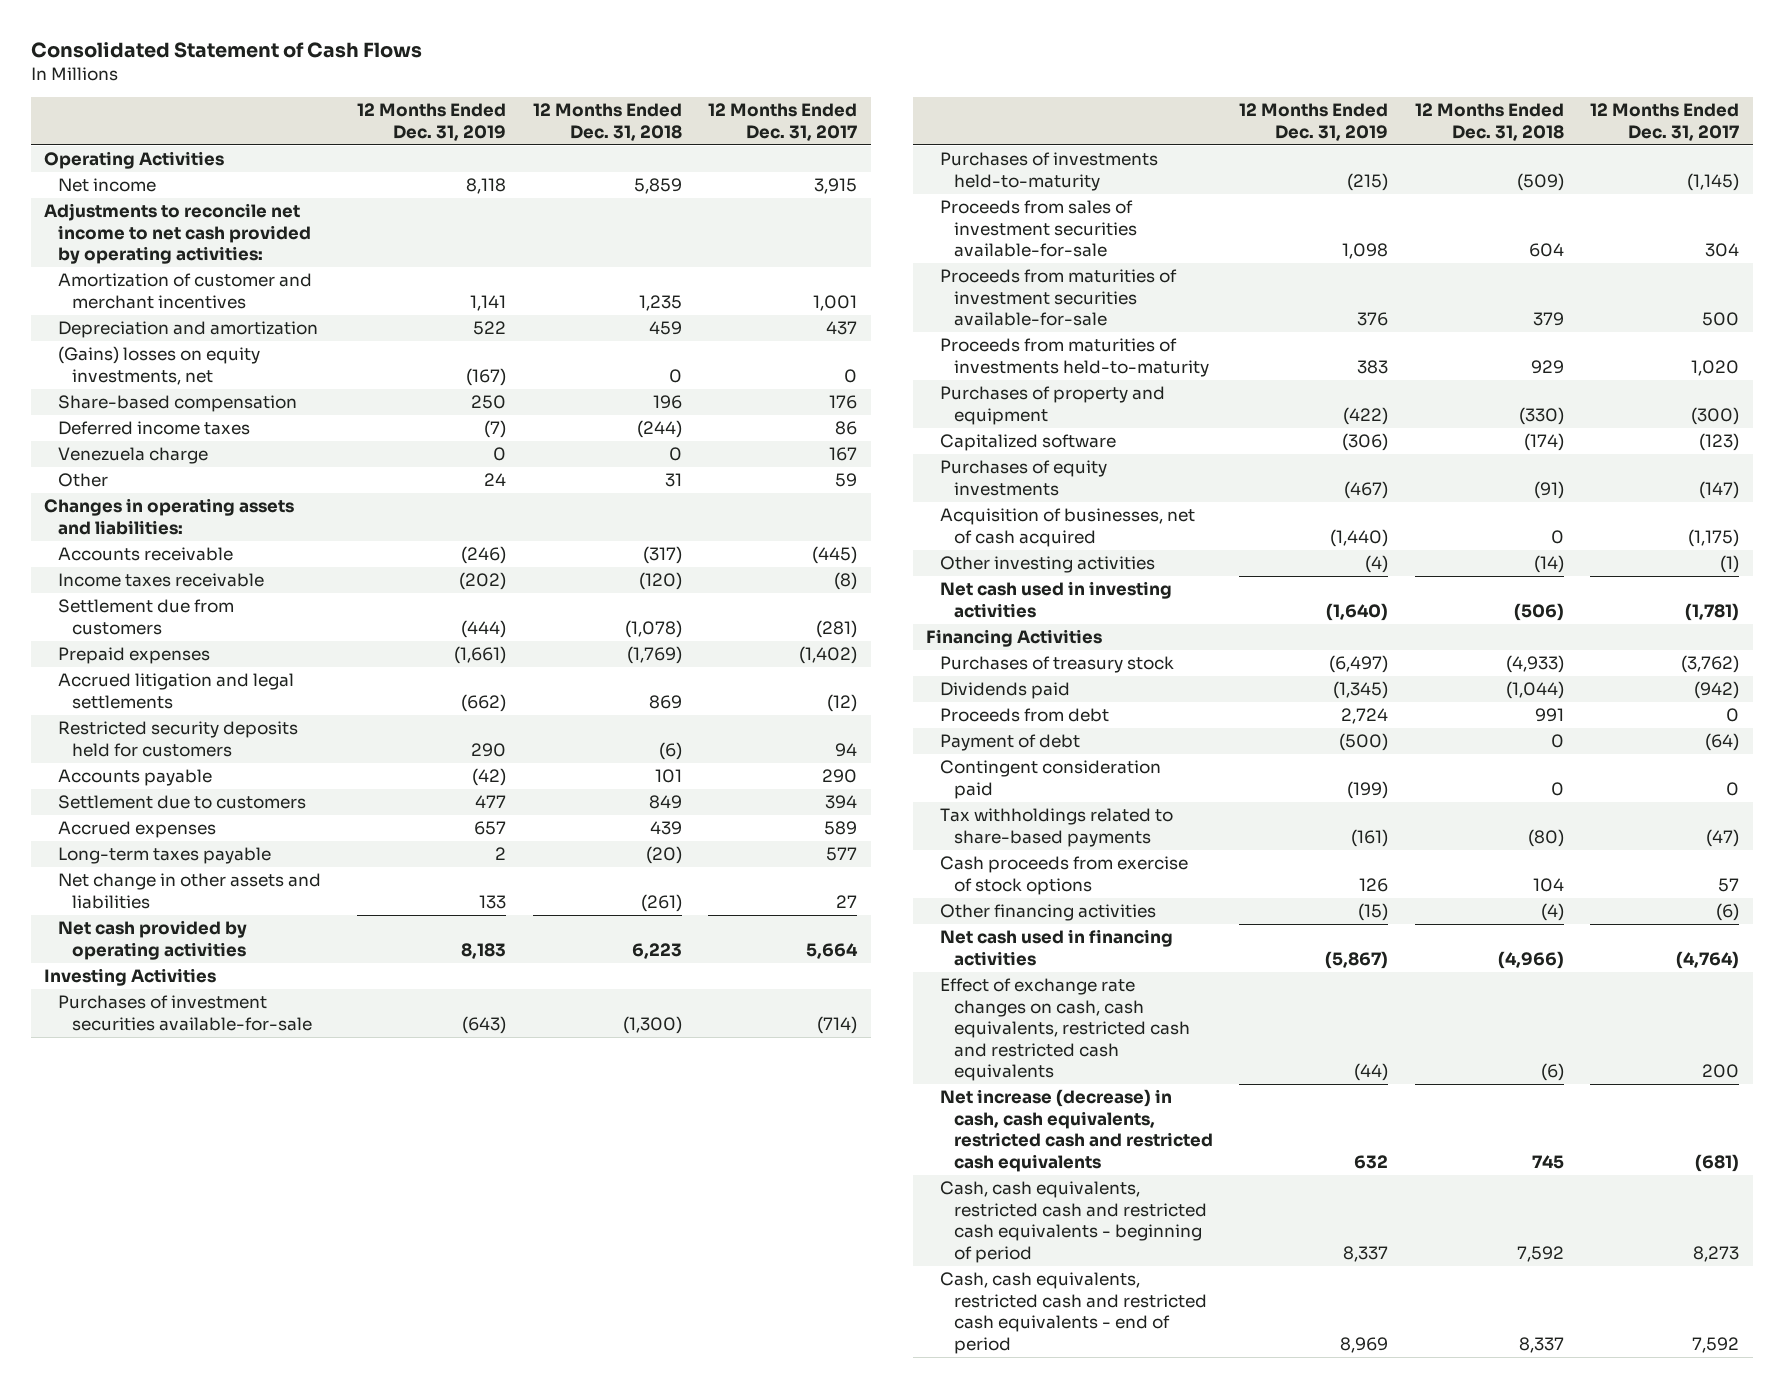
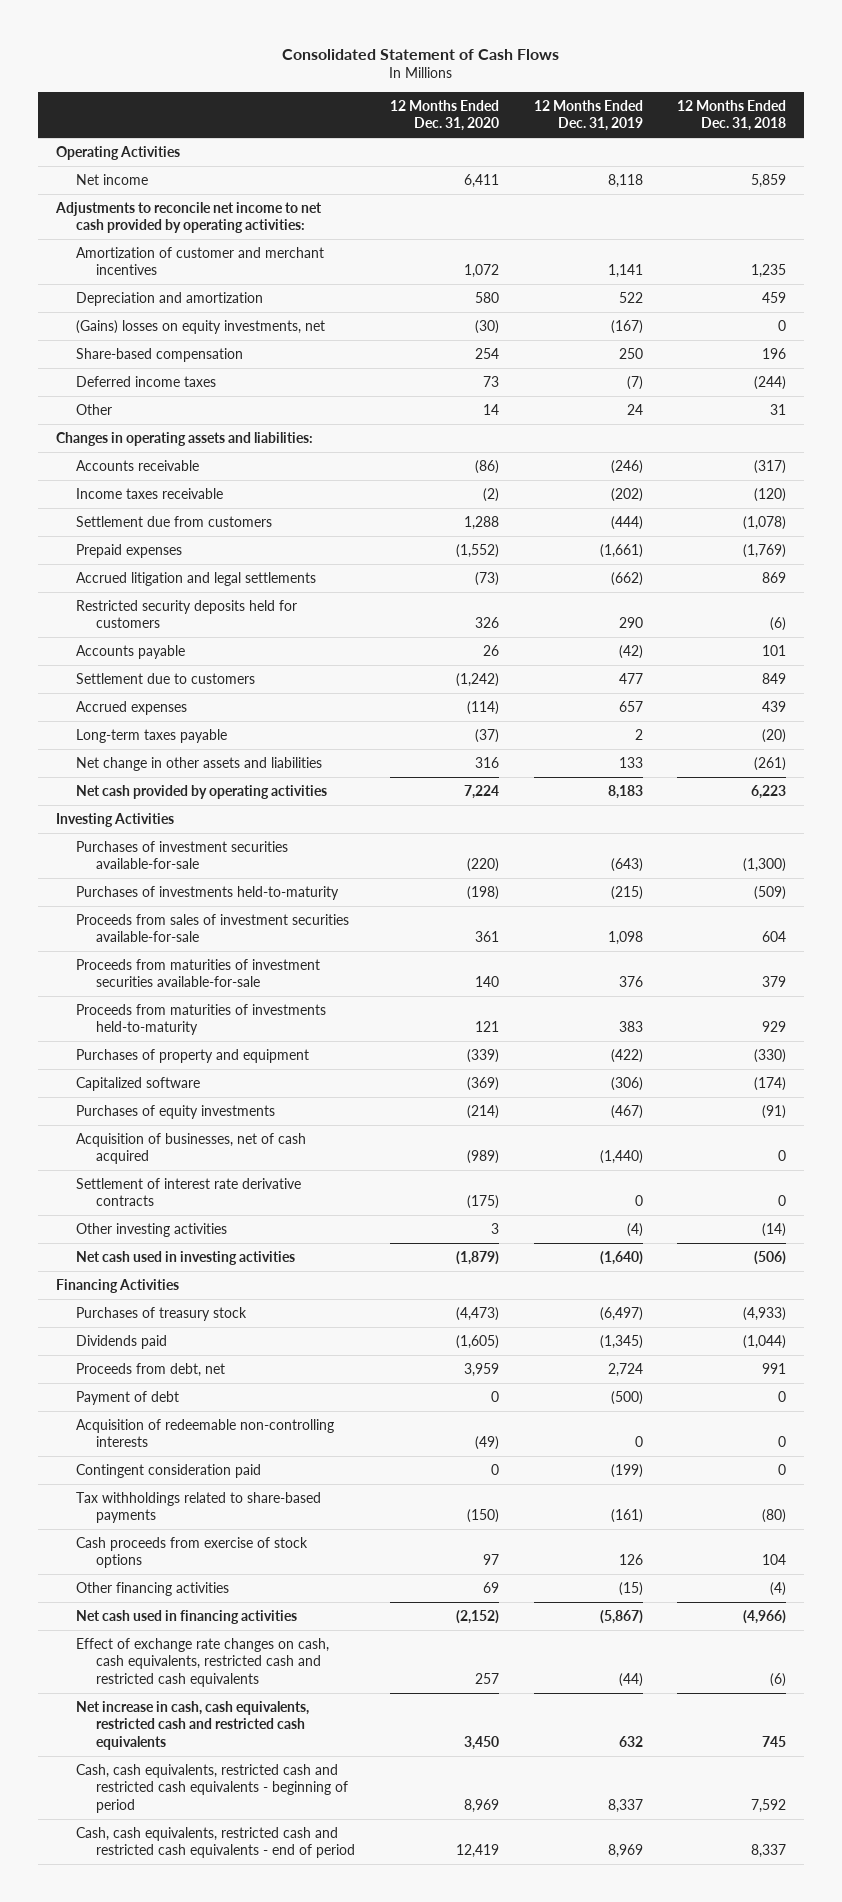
- | 12 Months Ended Dec. 31, 2019 | 12 Months Ended Dec. 31, 2018 | 12 Months Ended Dec. 31, 2017
+ | 12 Months Ended Dec. 31, 2020 | 12 Months Ended Dec. 31, 2019 | 12 Months Ended Dec. 31, 2018
- Venezuela charge | 0 | 0 | 167
+ Settlement of interest rate derivative contracts | (175) | 0 | 0
- Proceeds from debt | 2,724 | 991 | 0
+ Proceeds from debt, net | 3,959 | 2,724 | 991
+ Acquisition of redeemable non-controlling interests | (49) | 0 | 0
- Net increase (decrease) in cash, cash equivalents, restricted cash and restricted cash equivalents | 632 | 745 | (681)
+ Net increase in cash, cash equivalents, restricted cash and restricted cash equivalents | 3,450 | 632 | 745

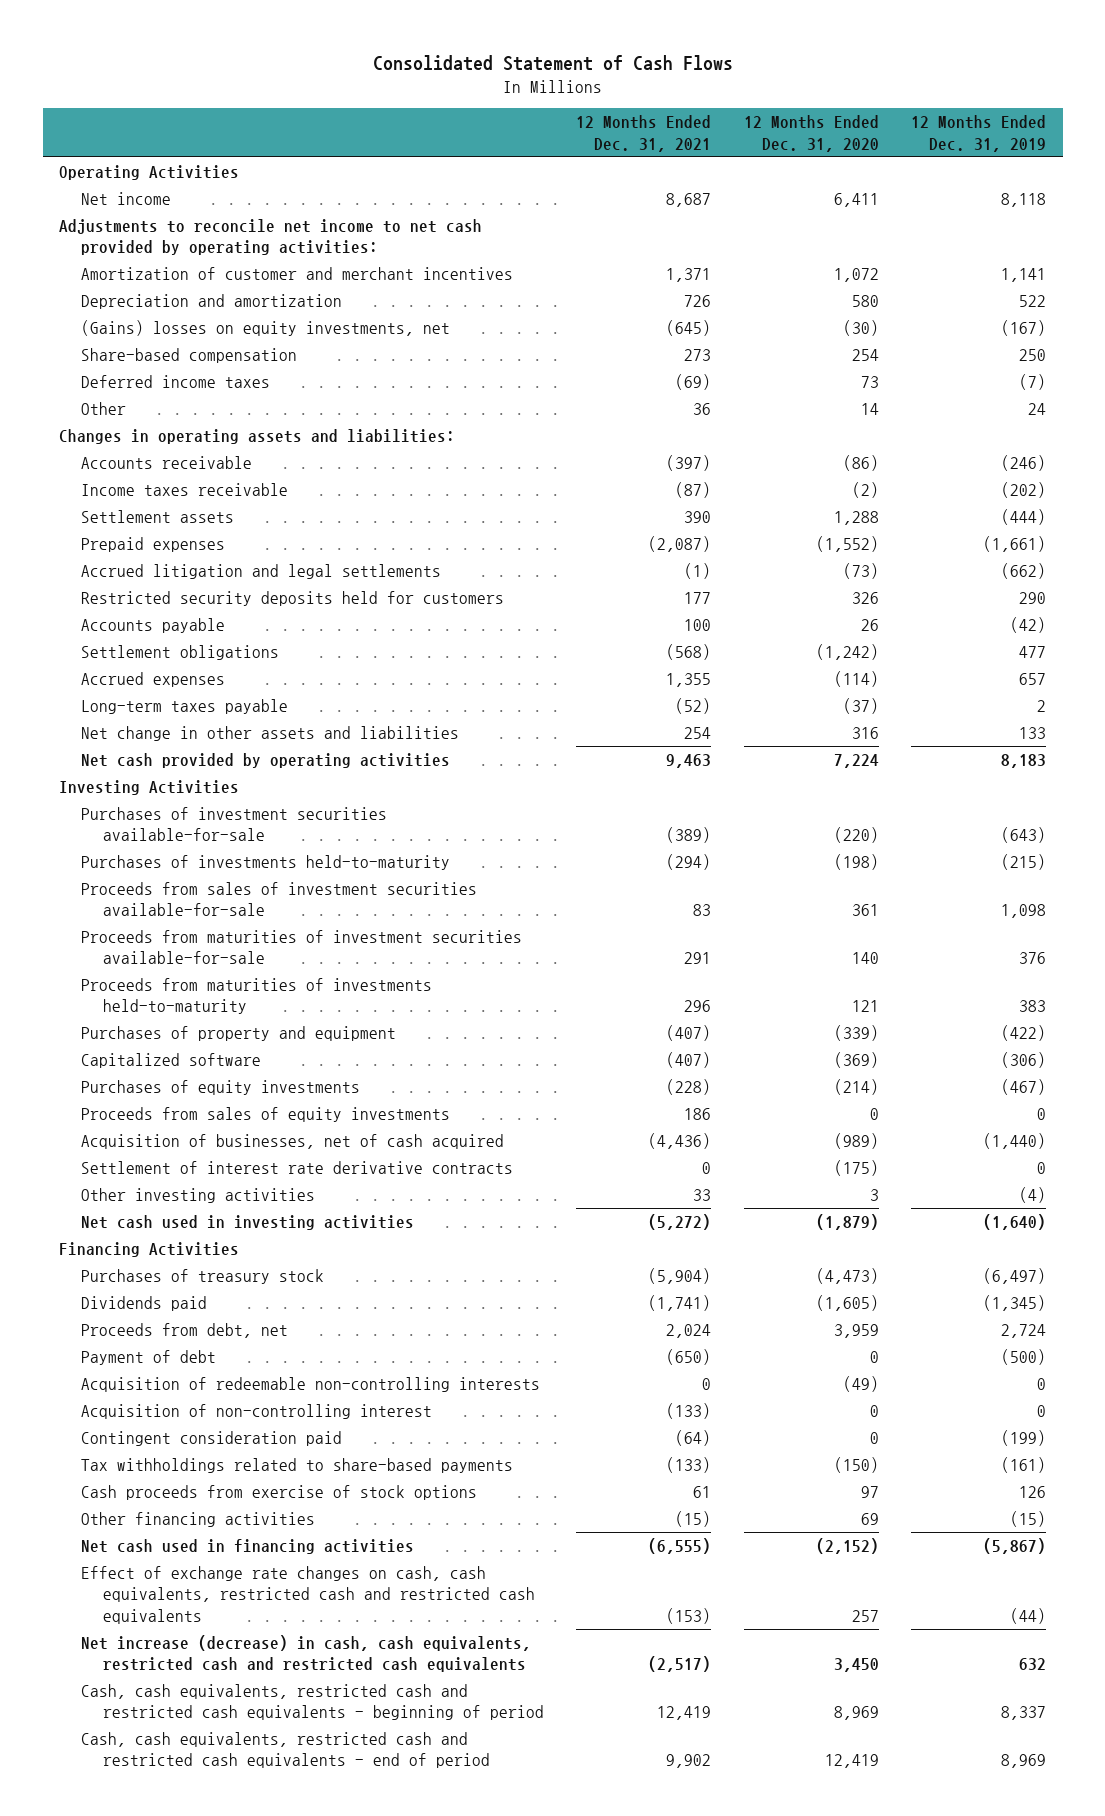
- | 12 Months Ended Dec. 31, 2020 | 12 Months Ended Dec. 31, 2019 | 12 Months Ended Dec. 31, 2018
+ | 12 Months Ended Dec. 31, 2021 | 12 Months Ended Dec. 31, 2020 | 12 Months Ended Dec. 31, 2019
- Settlement due from customers | 1,288 | (444) | (1,078)
+ Settlement assets | 390 | 1,288 | (444)
- Settlement due to customers | (1,242) | 477 | 849
+ Settlement obligations | (568) | (1,242) | 477
+ Proceeds from sales of equity investments | 186 | 0 | 0
+ Acquisition of non-controlling interest | (133) | 0 | 0
- Net increase in cash, cash equivalents, restricted cash and restricted cash equivalents | 3,450 | 632 | 745
+ Net increase (decrease) in cash, cash equivalents, restricted cash and restricted cash equivalents | (2,517) | 3,450 | 632

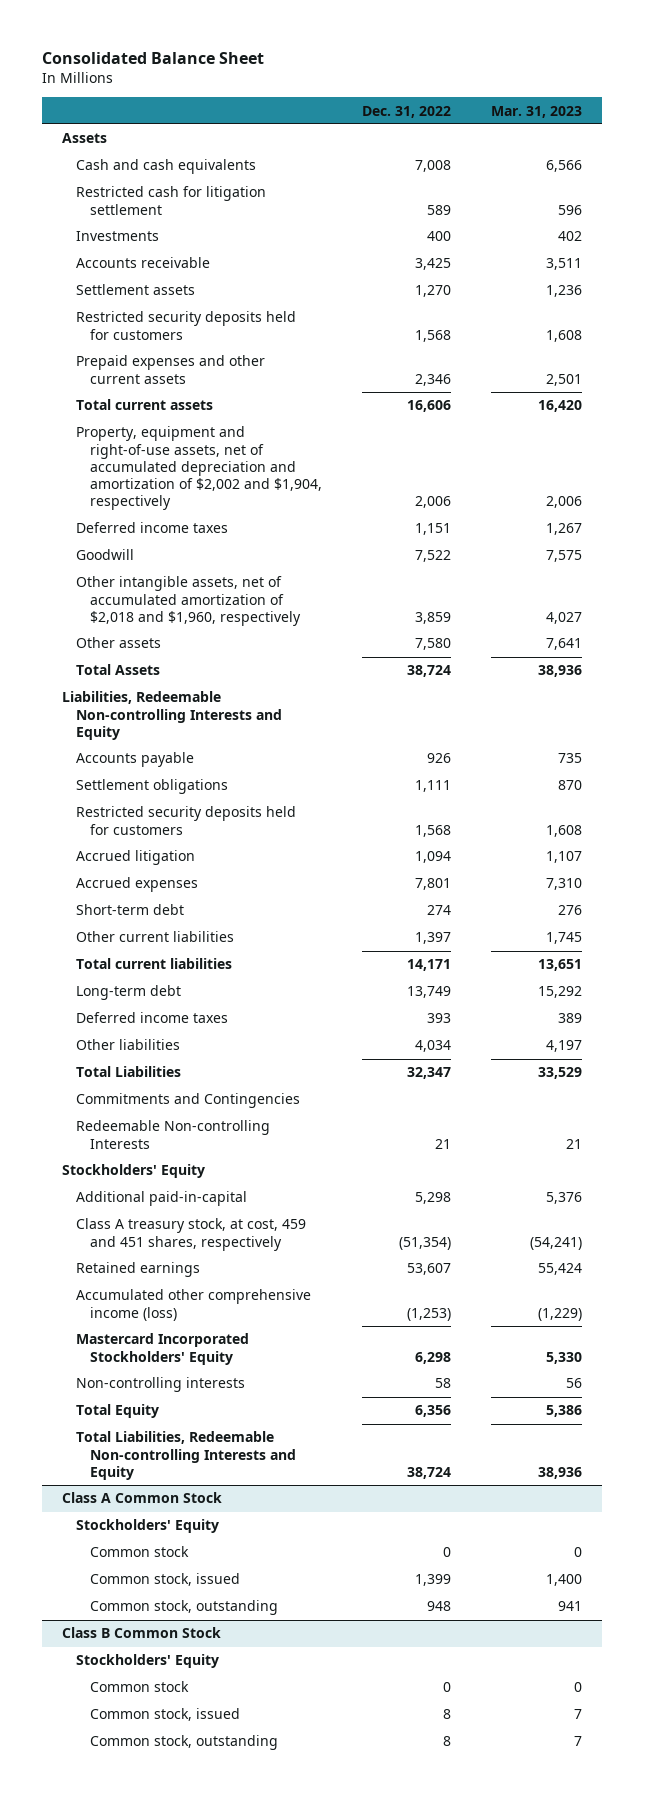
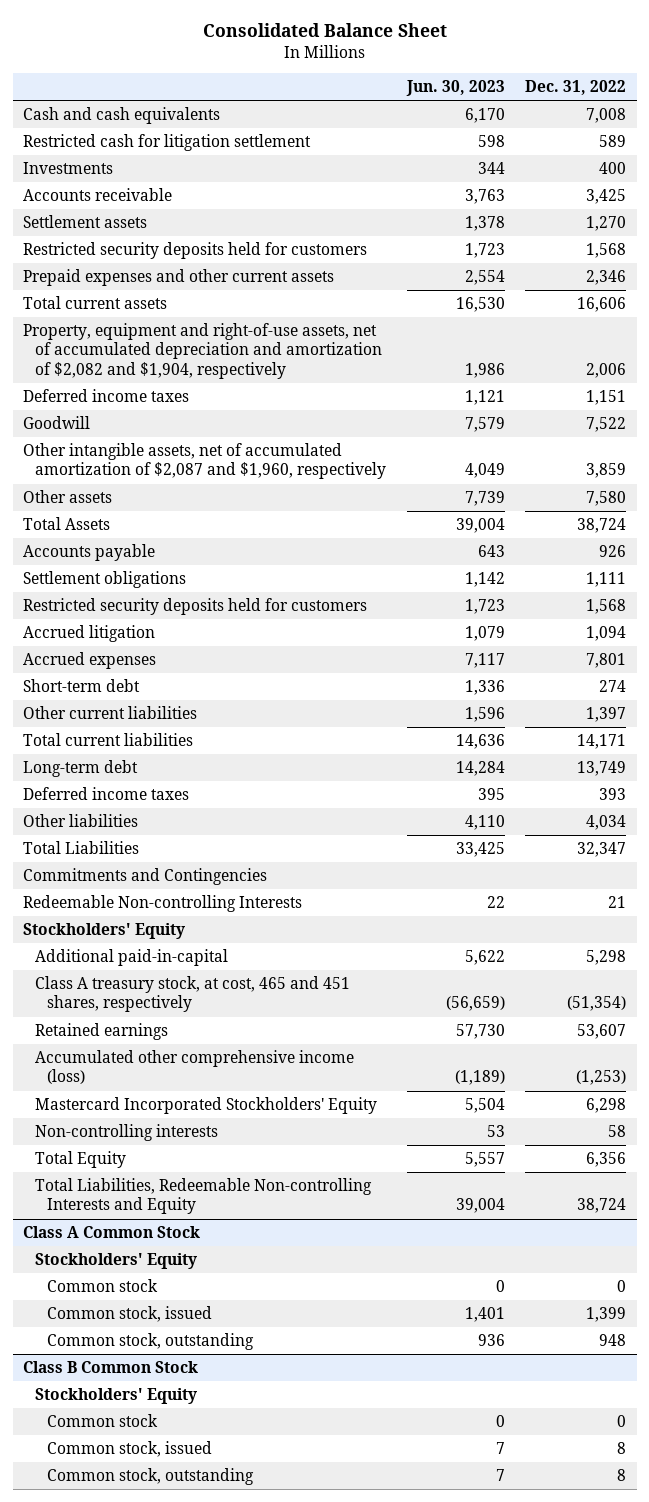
- | Dec. 31, 2022 | Mar. 31, 2023
+ | Jun. 30, 2023 | Dec. 31, 2022
- Assets
- Property, equipment and right-of-use assets, net of accumulated depreciation and amortization of $2,002 and $1,904, respectively | 2,006 | 2,006
+ Property, equipment and right-of-use assets, net of accumulated depreciation and amortization of $2,082 and $1,904, respectively | 1,986 | 2,006
- Other intangible assets, net of accumulated amortization of $2,018 and $1,960, respectively | 3,859 | 4,027
+ Other intangible assets, net of accumulated amortization of $2,087 and $1,960, respectively | 4,049 | 3,859
- Liabilities, Redeemable Non-controlling Interests and Equity
- Class A treasury stock, at cost, 459 and 451 shares, respectively | (51,354) | (54,241)
+ Class A treasury stock, at cost, 465 and 451 shares, respectively | (56,659) | (51,354)

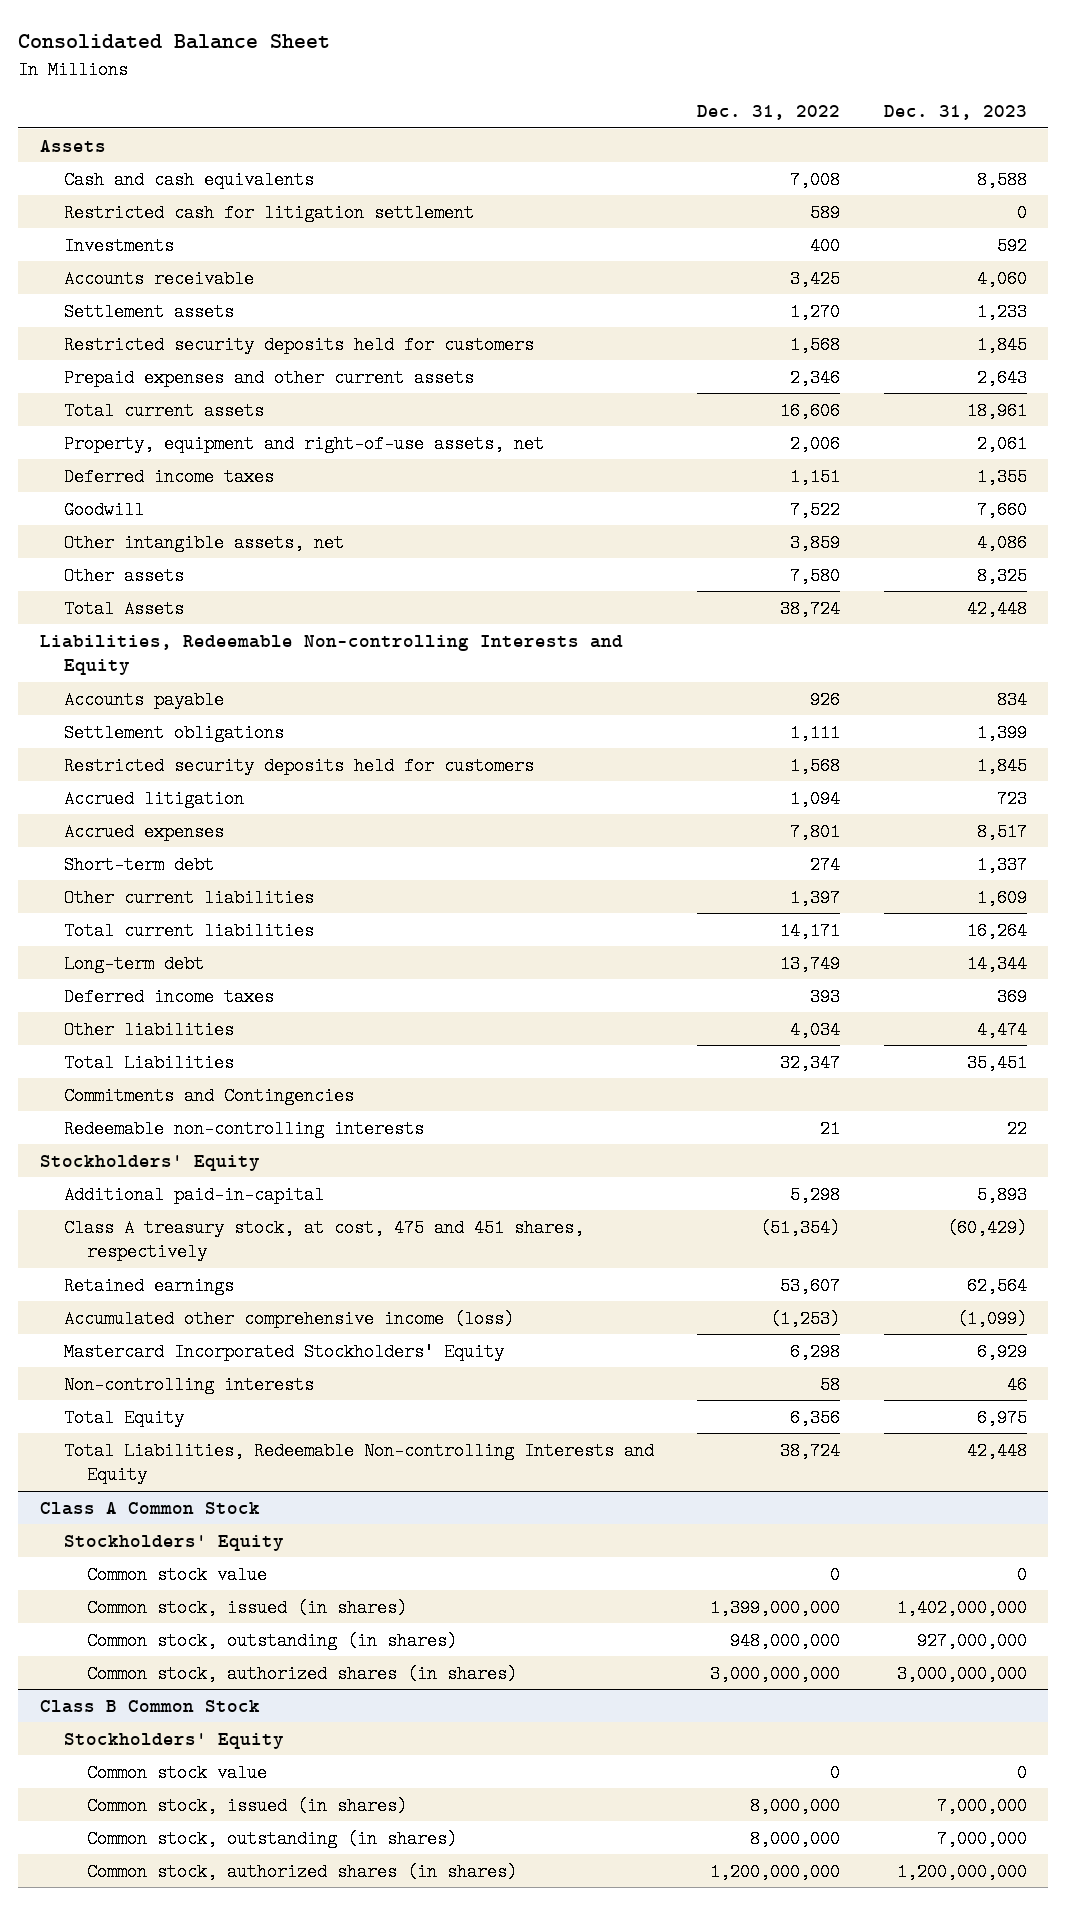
- | Jun. 30, 2023 | Dec. 31, 2022
+ | Dec. 31, 2022 | Dec. 31, 2023
+ Assets
- Property, equipment and right-of-use assets, net of accumulated depreciation and amortization of $2,082 and $1,904, respectively | 1,986 | 2,006
+ Property, equipment and right-of-use assets, net | 2,006 | 2,061
- Other intangible assets, net of accumulated amortization of $2,087 and $1,960, respectively | 4,049 | 3,859
+ Other intangible assets, net | 3,859 | 4,086
+ Liabilities, Redeemable Non-controlling Interests and Equity
- Redeemable Non-controlling Interests | 22 | 21
+ Redeemable non-controlling interests | 21 | 22
- Class A treasury stock, at cost, 465 and 451 shares, respectively | (56,659) | (51,354)
+ Class A treasury stock, at cost, 475 and 451 shares, respectively | (51,354) | (60,429)
@ Class A Common Stock
- Common stock | 0 | 0
- Common stock, issued | 1,401 | 1,399
- Common stock, outstanding | 936 | 948
+ Common stock value | 0 | 0
+ Common stock, issued (in shares) | 1,399,000,000 | 1,402,000,000
+ Common stock, outstanding (in shares) | 948,000,000 | 927,000,000
+ Common stock, authorized shares (in shares) | 3,000,000,000 | 3,000,000,000
@ Class B Common Stock
- Common stock | 0 | 0
- Common stock, issued | 7 | 8
- Common stock, outstanding | 7 | 8
+ Common stock value | 0 | 0
+ Common stock, issued (in shares) | 8,000,000 | 7,000,000
+ Common stock, outstanding (in shares) | 8,000,000 | 7,000,000
+ Common stock, authorized shares (in shares) | 1,200,000,000 | 1,200,000,000

